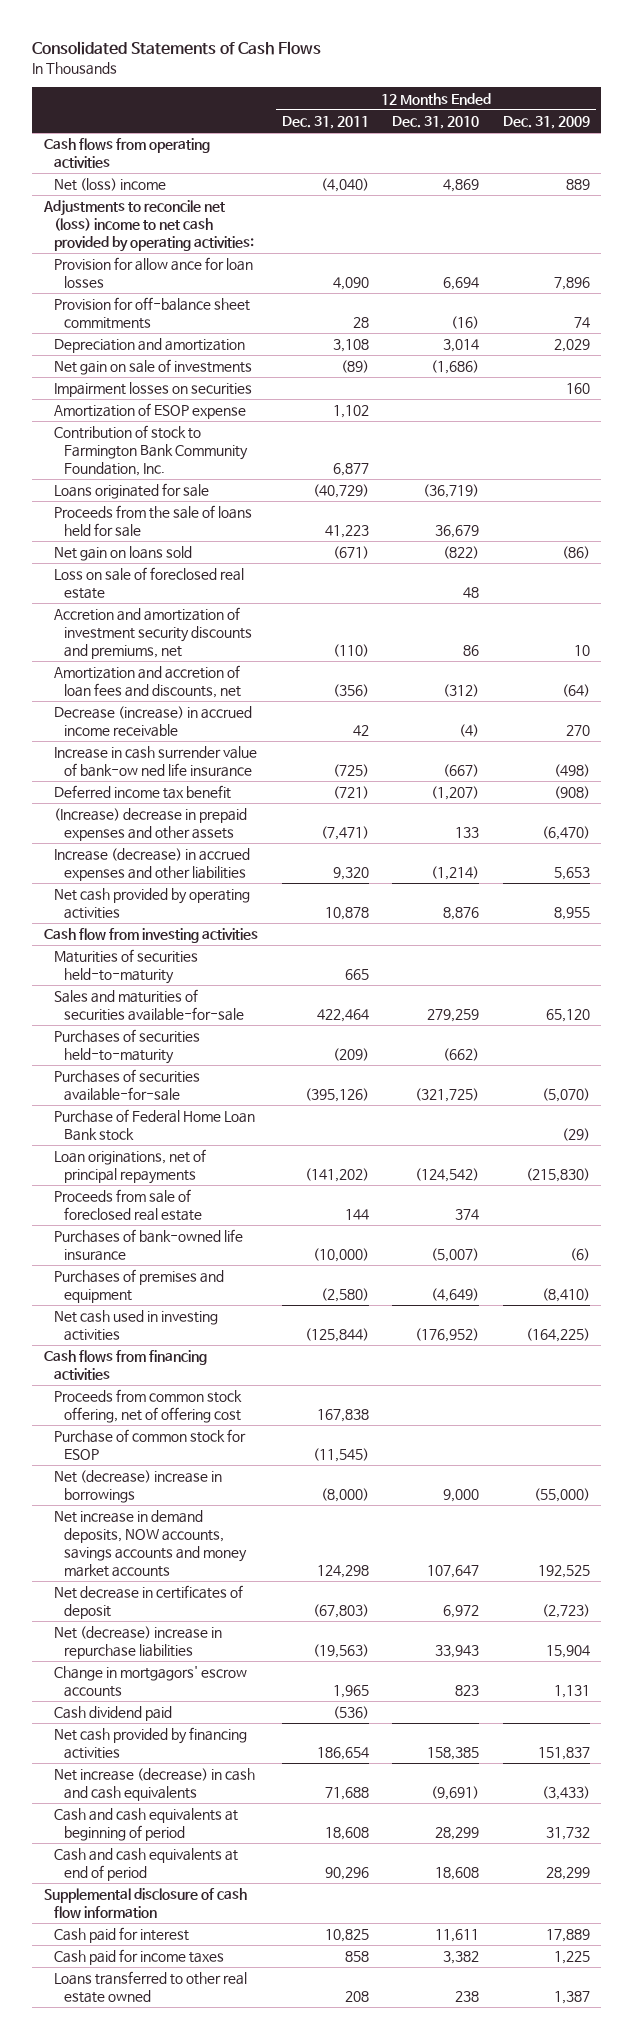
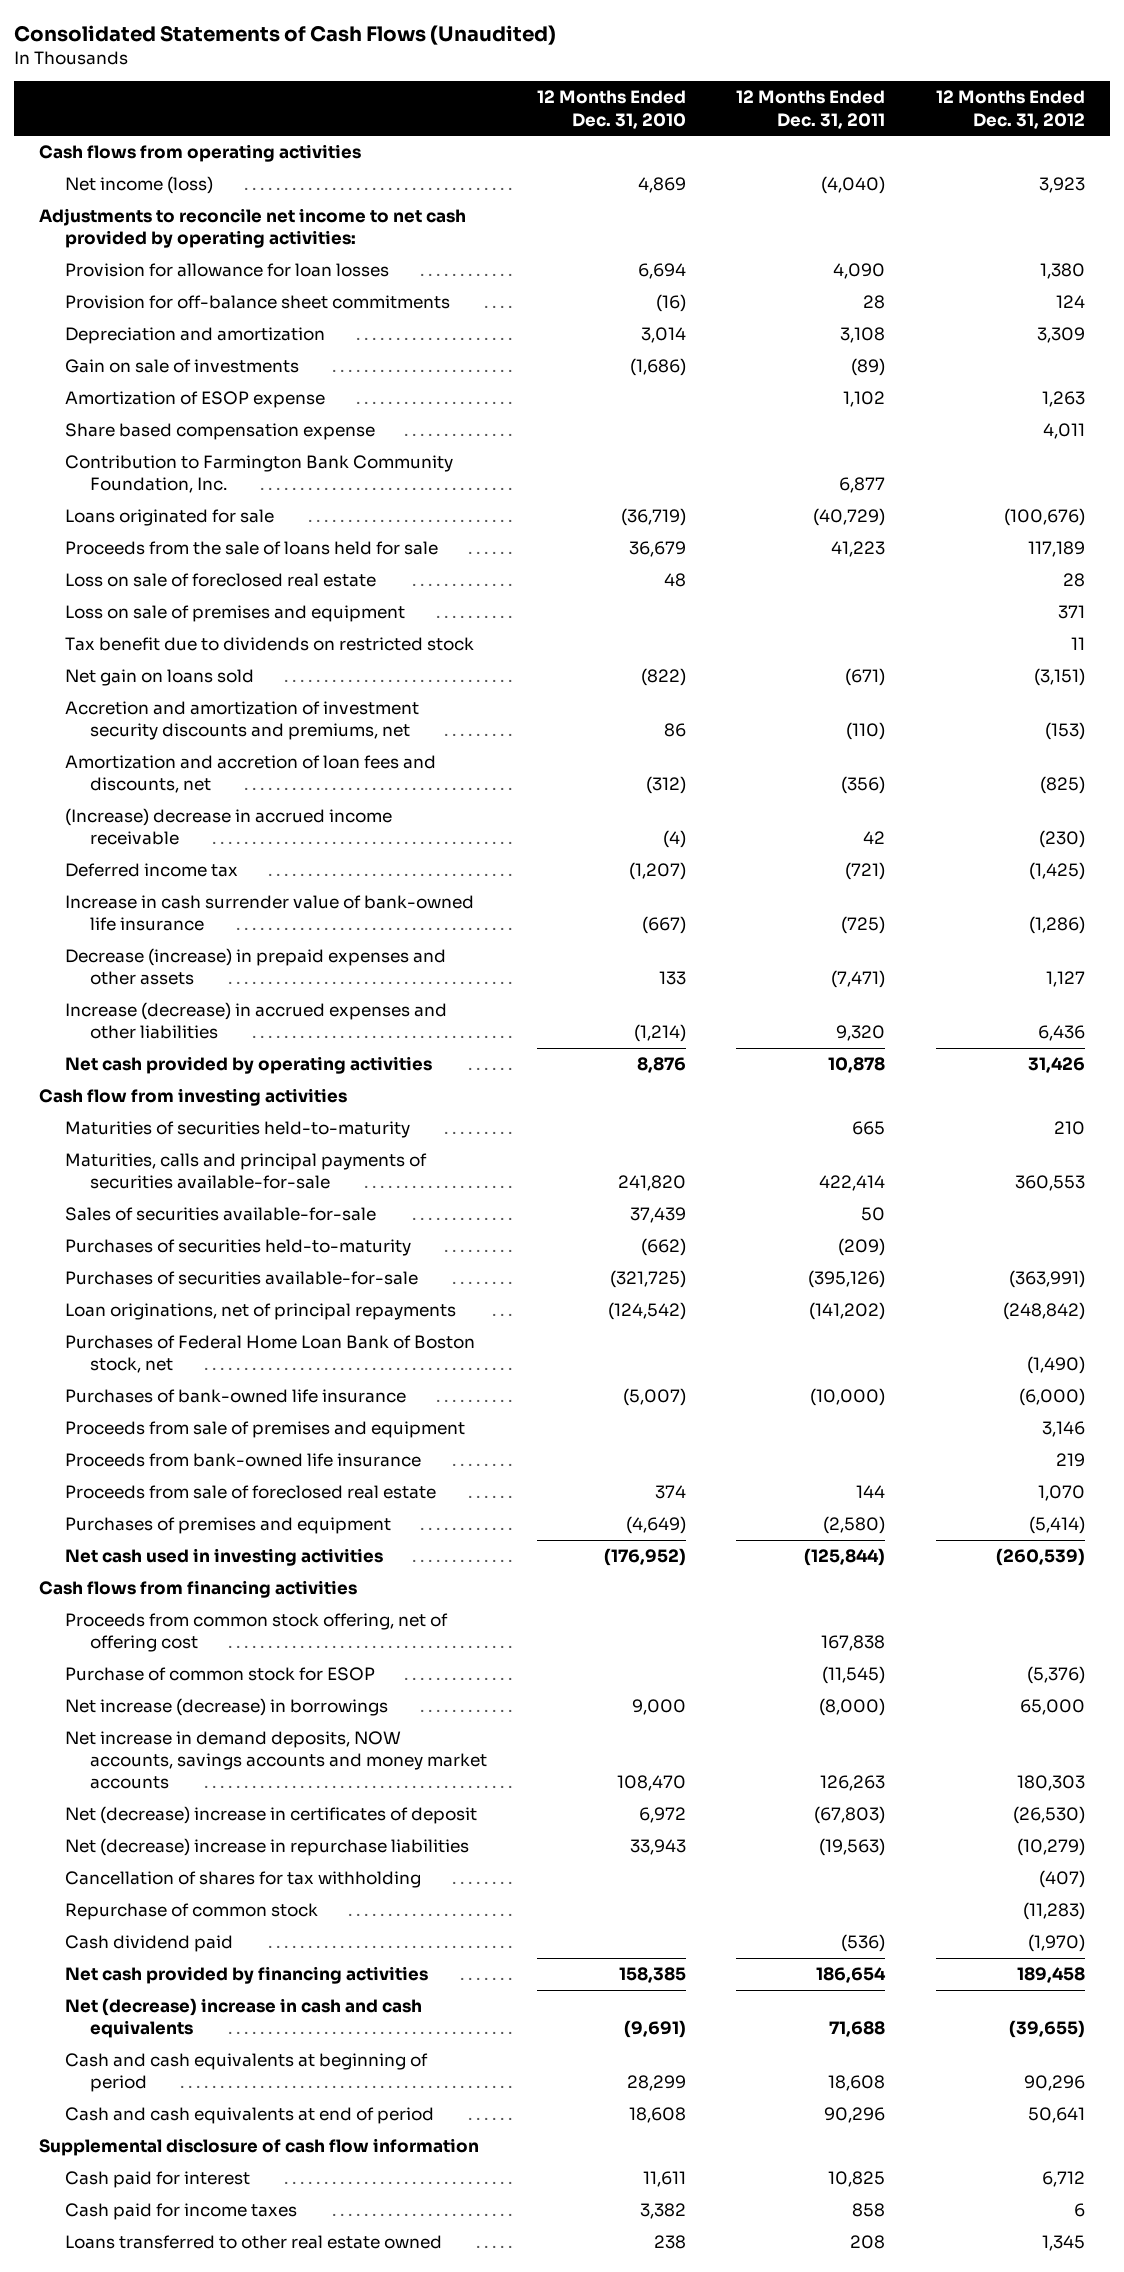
- Consolidated Statements of Cash Flows
+ Consolidated Statements of Cash Flows (Unaudited)
- | 12 Months Ended Dec. 31, 2011 | 12 Months Ended Dec. 31, 2010 | 12 Months Ended Dec. 31, 2009
+ | 12 Months Ended Dec. 31, 2010 | 12 Months Ended Dec. 31, 2011 | 12 Months Ended Dec. 31, 2012
- Net (loss) income | (4,040) | 4,869 | 889
- Adjustments to reconcile net (loss) income to net cash provided by operating activities:
- Provision for allow ance for loan losses | 4,090 | 6,694 | 7,896
+ Net income (loss) | 4,869 | (4,040) | 3,923
+ Adjustments to reconcile net income to net cash provided by operating activities:
+ Provision for allowance for loan losses | 6,694 | 4,090 | 1,380
- Net gain on sale of investments | (89) | (1,686) |
- Impairment losses on securities | | | 160
+ Gain on sale of investments | (1,686) | (89) |
- Contribution of stock to Farmington Bank Community Foundation, Inc. | 6,877 | |
+ Share based compensation expense | | | 4,011
+ Contribution to Farmington Bank Community Foundation, Inc. | | 6,877 |
+ Loss on sale of premises and equipment | | | 371
+ Tax benefit due to dividends on restricted stock | | | 11
moved down: Net gain on loans sold | (822) | (671) | (3,151)
- Decrease (increase) in accrued income receivable | 42 | (4) | 270
- Increase in cash surrender value of bank-ow ned life insurance | (725) | (667) | (498)
- Deferred income tax benefit | (721) | (1,207) | (908)
- (Increase) decrease in prepaid expenses and other assets | (7,471) | 133 | (6,470)
+ (Increase) decrease in accrued income receivable | (4) | 42 | (230)
+ Deferred income tax | (1,207) | (721) | (1,425)
+ Increase in cash surrender value of bank-owned life insurance | (667) | (725) | (1,286)
+ Decrease (increase) in prepaid expenses and other assets | 133 | (7,471) | 1,127
- Sales and maturities of securities available-for-sale | 422,464 | 279,259 | 65,120
+ Maturities, calls and principal payments of securities available-for-sale | 241,820 | 422,414 | 360,553
+ Sales of securities available-for-sale | 37,439 | 50 |
- Purchase of Federal Home Loan Bank stock | | | (29)
+ Purchases of Federal Home Loan Bank of Boston stock, net | | | (1,490)
+ Proceeds from sale of premises and equipment | | | 3,146
+ Proceeds from bank-owned life insurance | | | 219
moved down: Proceeds from sale of foreclosed real estate | 374 | 144 | 1,070
- Net (decrease) increase in borrowings | (8,000) | 9,000 | (55,000)
- Net increase in demand deposits, NOW accounts, savings accounts and money market accounts | 124,298 | 107,647 | 192,525
- Net decrease in certificates of deposit | (67,803) | 6,972 | (2,723)
+ Net increase (decrease) in borrowings | 9,000 | (8,000) | 65,000
+ Net increase in demand deposits, NOW accounts, savings accounts and money market accounts | 108,470 | 126,263 | 180,303
+ Net (decrease) increase in certificates of deposit | 6,972 | (67,803) | (26,530)
- Change in mortgagors' escrow accounts | 1,965 | 823 | 1,131
+ Cancellation of shares for tax withholding | | | (407)
+ Repurchase of common stock | | | (11,283)
- Net increase (decrease) in cash and cash equivalents | 71,688 | (9,691) | (3,433)
+ Net (decrease) increase in cash and cash equivalents | (9,691) | 71,688 | (39,655)

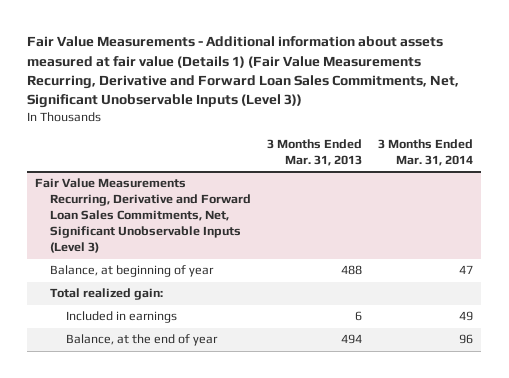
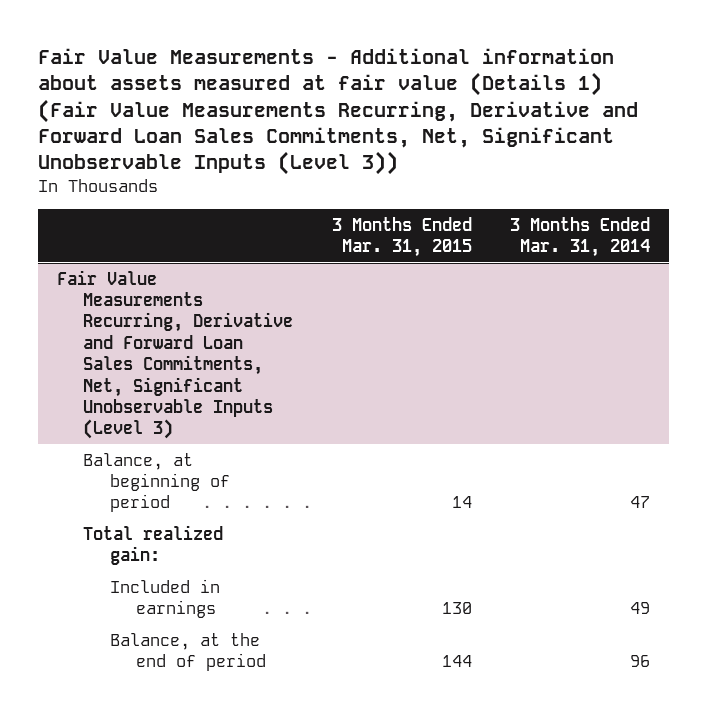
- | 3 Months Ended Mar. 31, 2013 | 3 Months Ended Mar. 31, 2014
+ | 3 Months Ended Mar. 31, 2015 | 3 Months Ended Mar. 31, 2014
@ Fair Value Measurements Recurring, Derivative and Forward Loan Sales Commitments, Net, Significant Unobservable Inputs (Level 3)
- Balance, at beginning of year | 488 | 47
+ Balance, at beginning of period | 14 | 47
- Balance, at the end of year | 494 | 96
+ Balance, at the end of period | 144 | 96

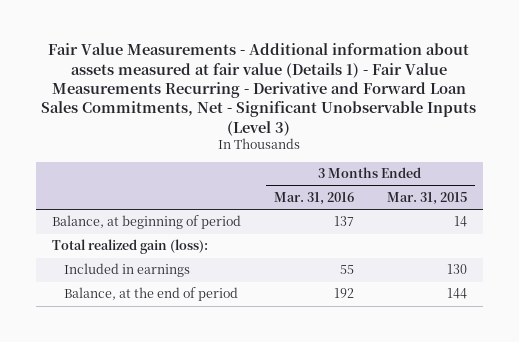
- Fair Value Measurements - Additional information about assets measured at fair value (Details 1) (Fair Value Measurements Recurring, Derivative and Forward Loan Sales Commitments, Net, Significant Unobservable Inputs (Level 3))
+ Fair Value Measurements - Additional information about assets measured at fair value (Details 1) - Fair Value Measurements Recurring - Derivative and Forward Loan Sales Commitments, Net - Significant Unobservable Inputs (Level 3)
- | 3 Months Ended Mar. 31, 2015 | 3 Months Ended Mar. 31, 2014
+ | 3 Months Ended Mar. 31, 2016 | 3 Months Ended Mar. 31, 2015
- Fair Value Measurements Recurring, Derivative and Forward Loan Sales Commitments, Net, Significant Unobservable Inputs (Level 3)
- Total realized gain:
+ Total realized gain (loss):

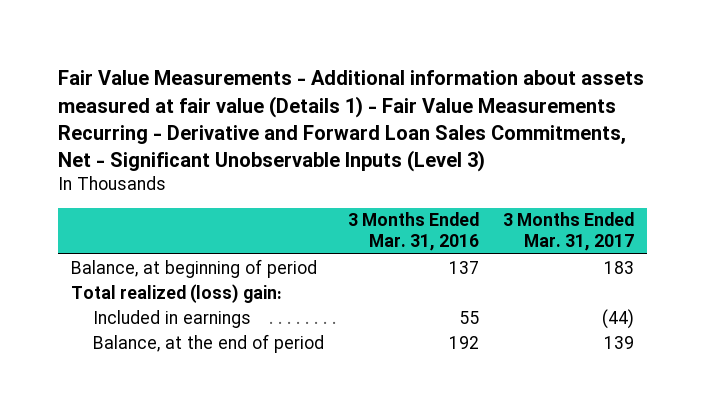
- | 3 Months Ended Mar. 31, 2016 | 3 Months Ended Mar. 31, 2015
+ | 3 Months Ended Mar. 31, 2016 | 3 Months Ended Mar. 31, 2017
- Total realized gain (loss):
+ Total realized (loss) gain:

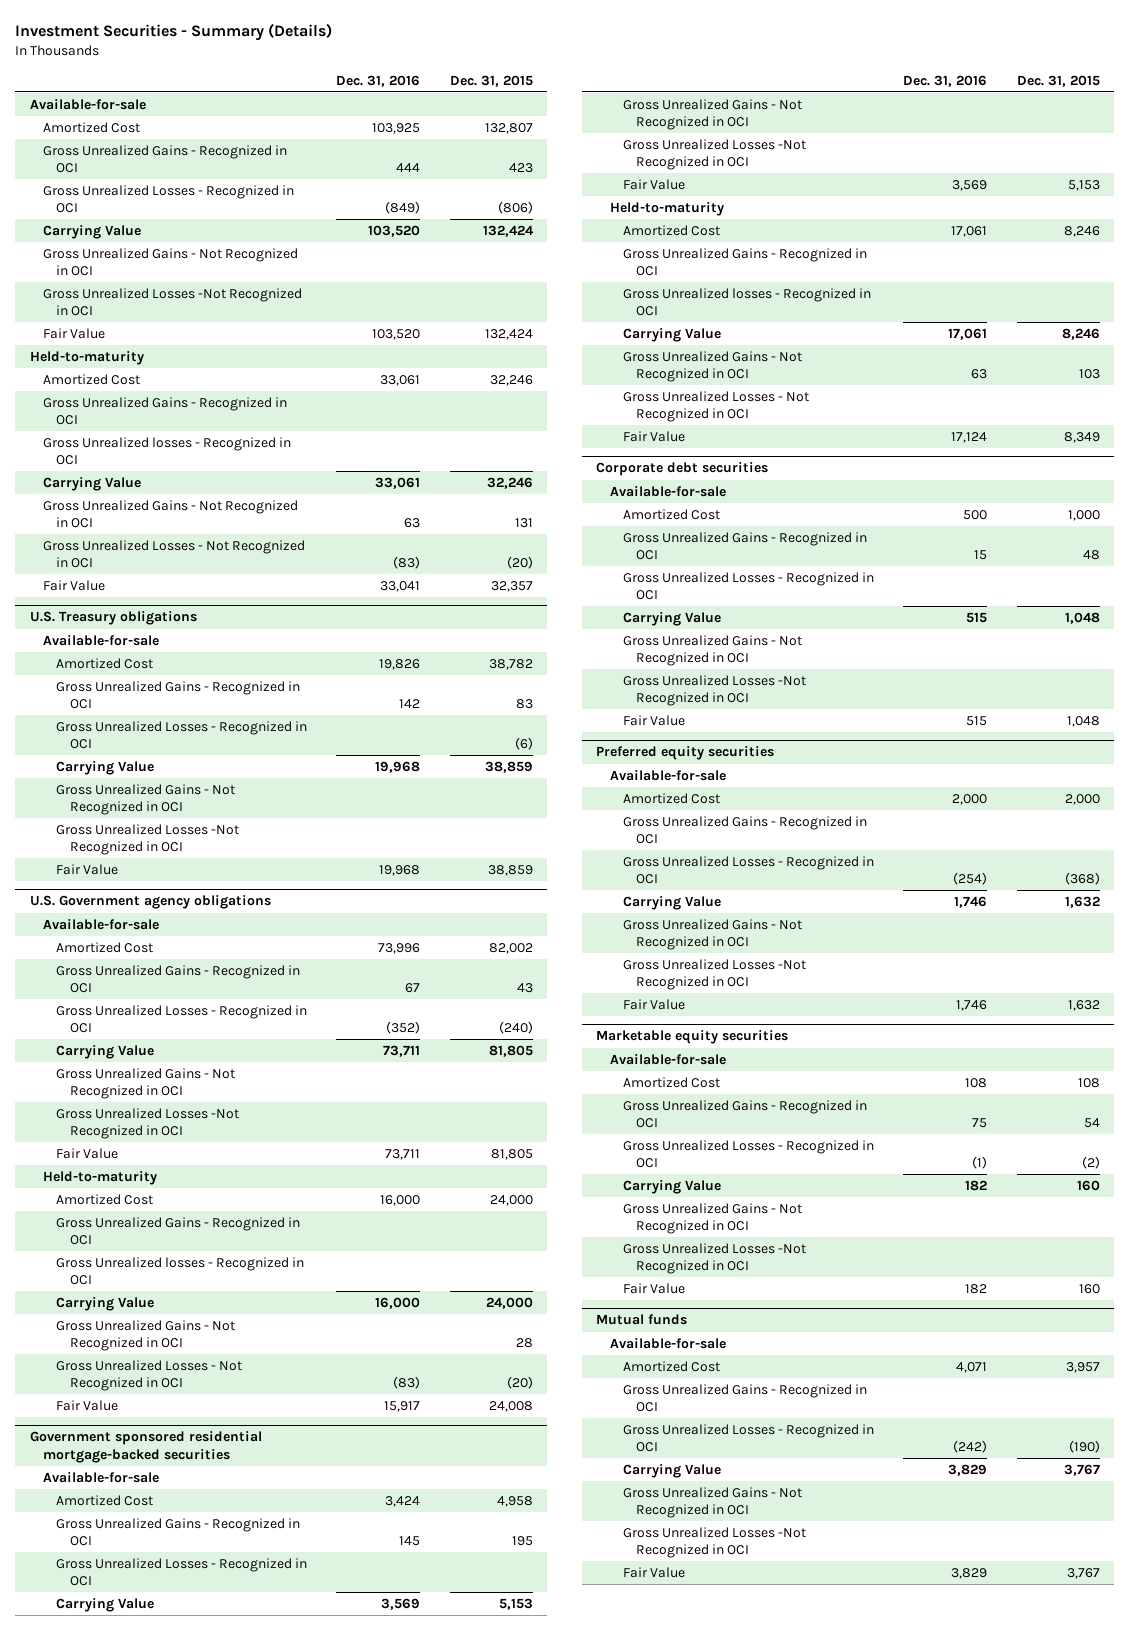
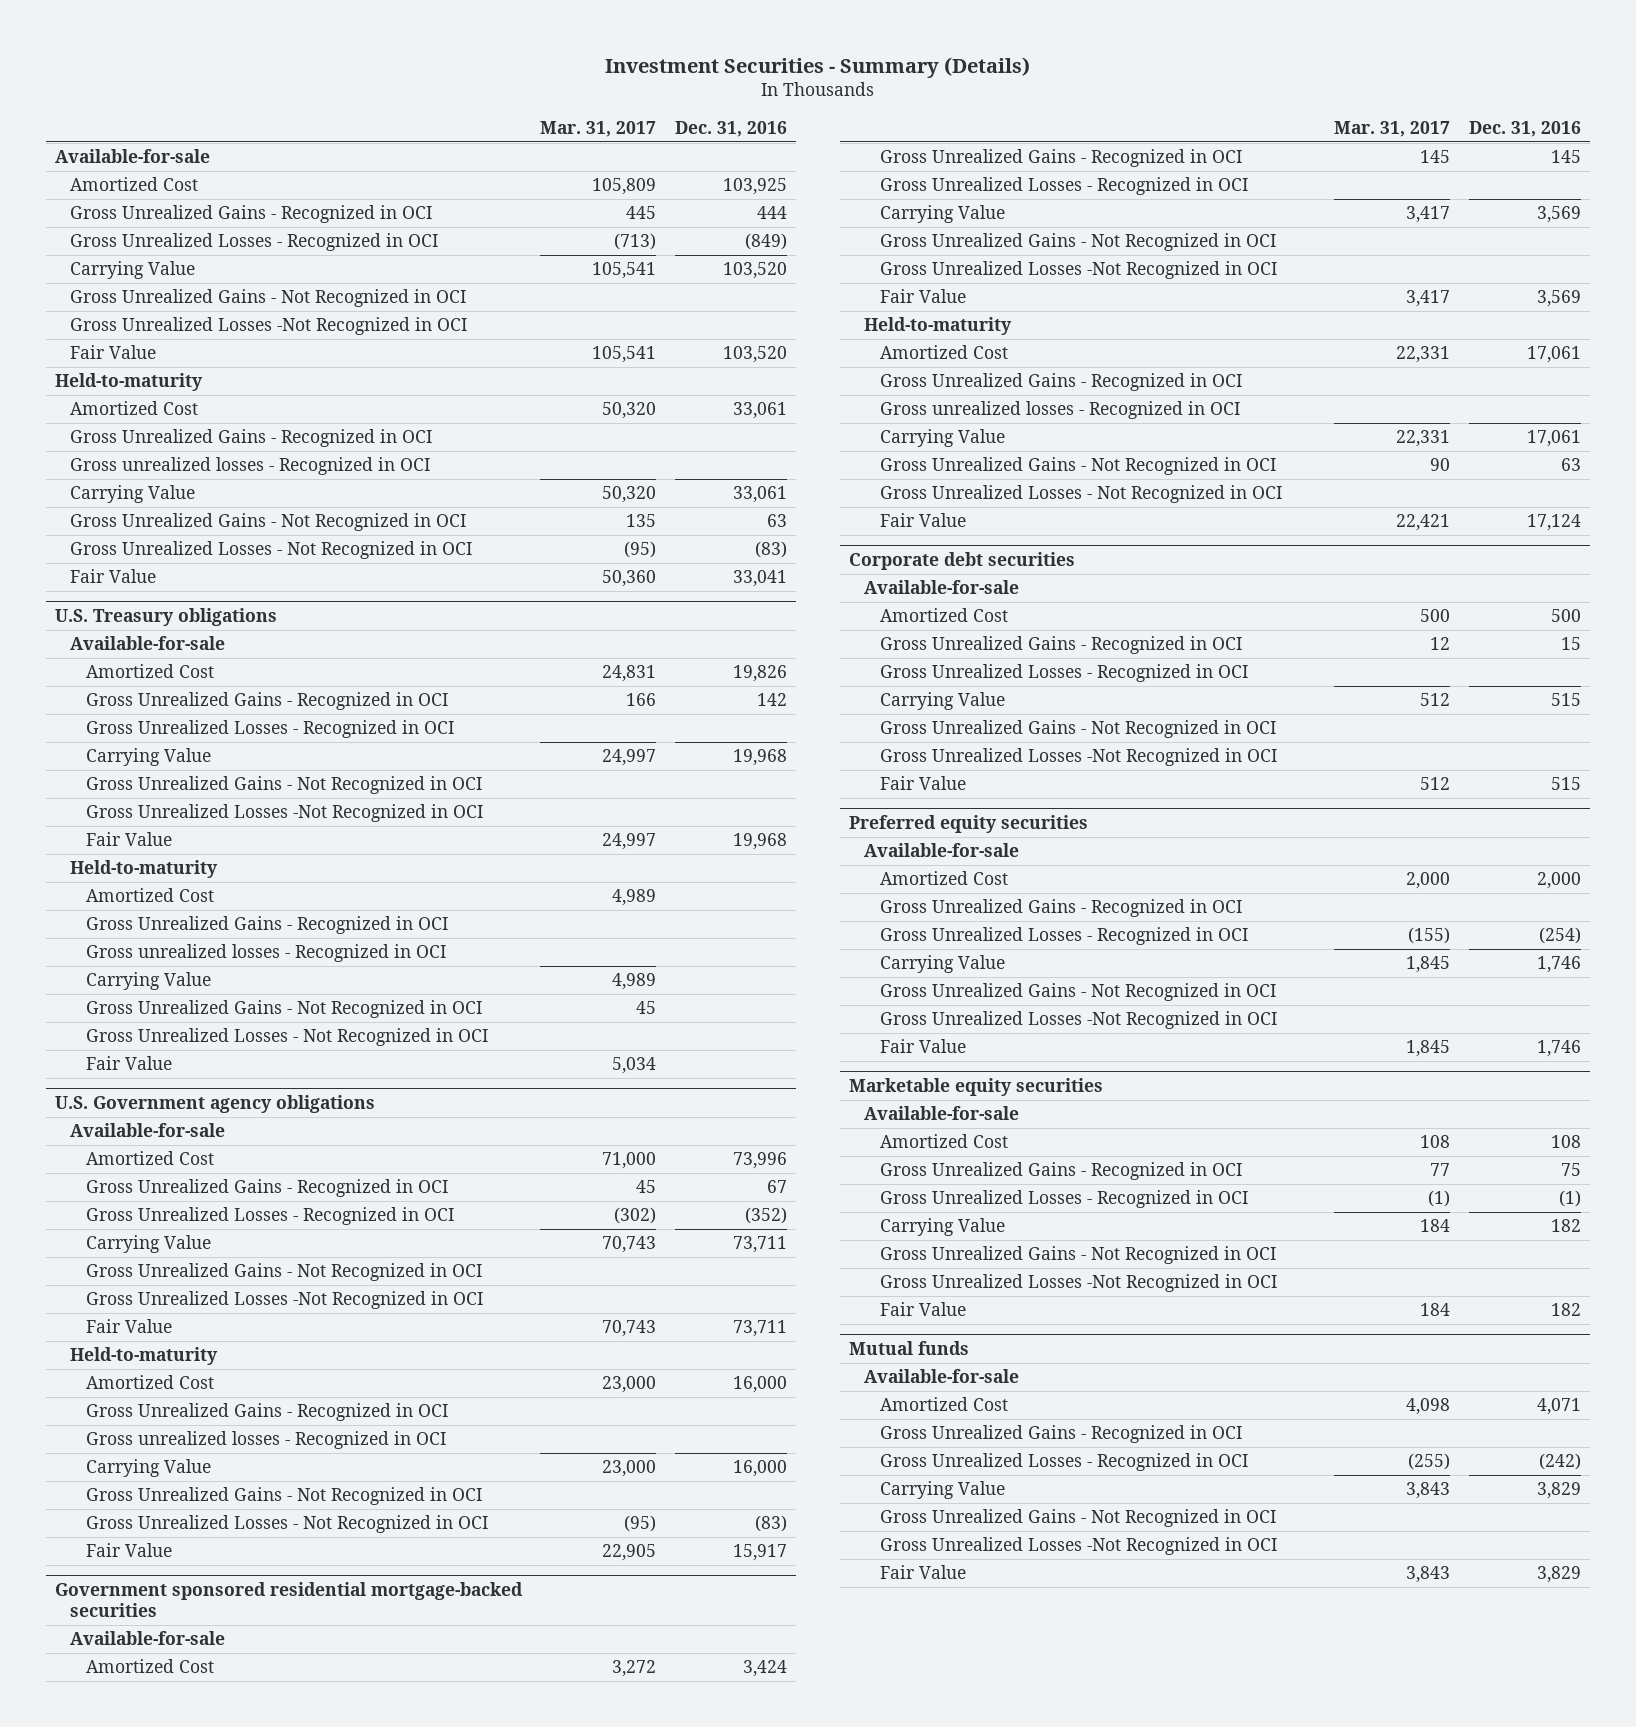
- | Dec. 31, 2016 | Dec. 31, 2015
+ | Mar. 31, 2017 | Dec. 31, 2016
- Gross Unrealized losses - Recognized in OCI
+ Gross unrealized losses - Recognized in OCI
@ U.S. Treasury obligations
+ Held-to-maturity
+ Amortized Cost | 4,989 |
+ Gross Unrealized Gains - Recognized in OCI
+ Gross unrealized losses - Recognized in OCI
+ Carrying Value | 4,989 |
+ Gross Unrealized Gains - Not Recognized in OCI | 45 |
+ Gross Unrealized Losses - Not Recognized in OCI
+ Fair Value | 5,034 |
@ U.S. Government agency obligations
- Gross Unrealized losses - Recognized in OCI
+ Gross unrealized losses - Recognized in OCI
@ Government sponsored residential mortgage-backed securities
- Gross Unrealized losses - Recognized in OCI
+ Gross unrealized losses - Recognized in OCI

